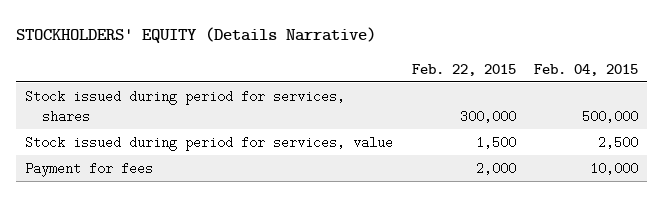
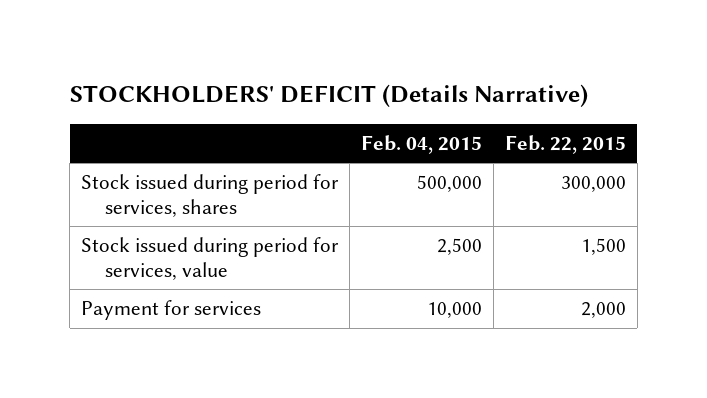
- STOCKHOLDERS' EQUITY (Details Narrative)
+ STOCKHOLDERS' DEFICIT (Details Narrative)
- | Feb. 22, 2015 | Feb. 04, 2015
+ | Feb. 04, 2015 | Feb. 22, 2015
- Payment for fees | 2,000 | 10,000
+ Payment for services | 10,000 | 2,000

